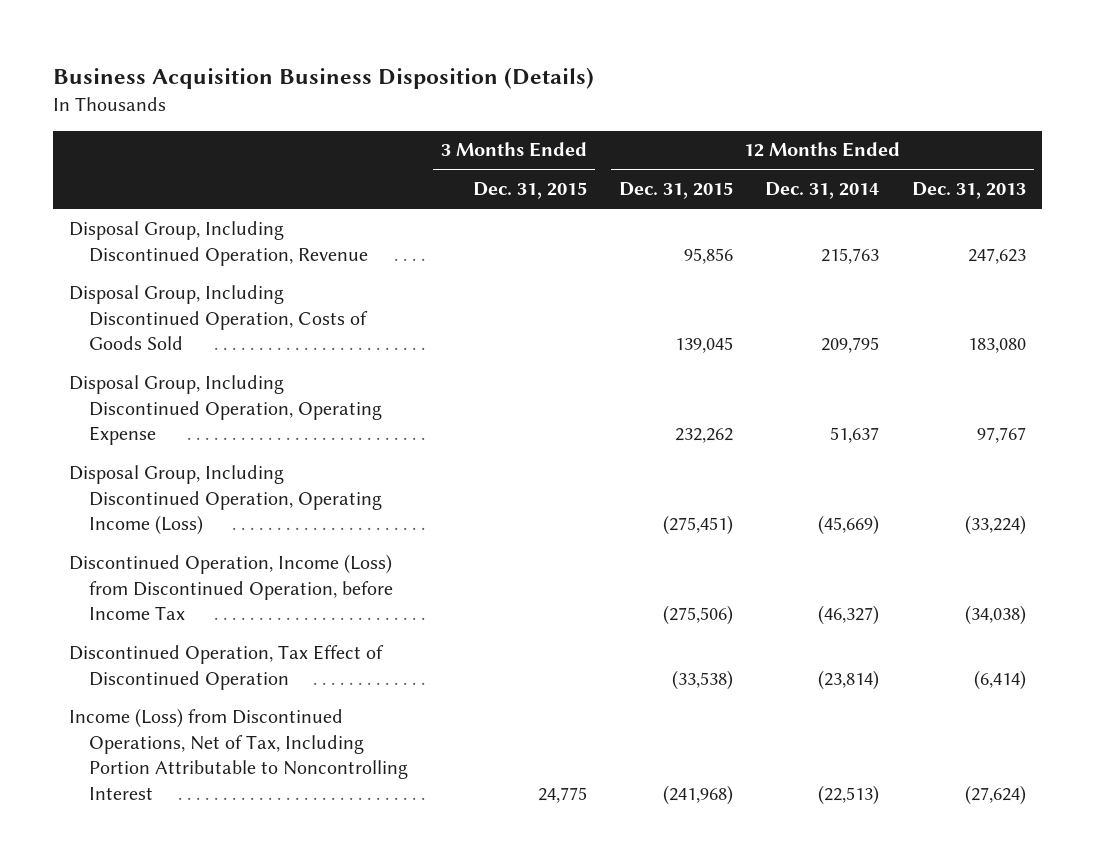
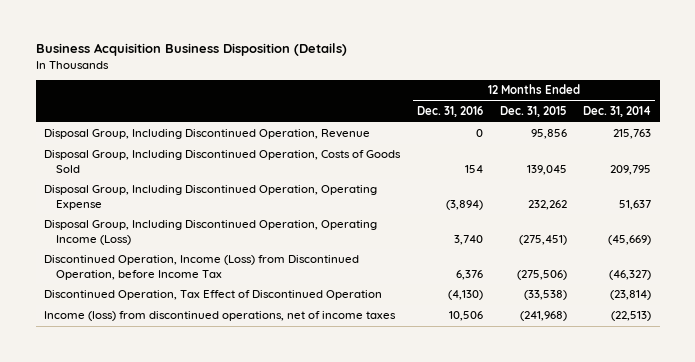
- | 3 Months Ended Dec. 31, 2015 | 12 Months Ended Dec. 31, 2015 | 12 Months Ended Dec. 31, 2014 | 12 Months Ended Dec. 31, 2013
+ | 12 Months Ended Dec. 31, 2016 | 12 Months Ended Dec. 31, 2015 | 12 Months Ended Dec. 31, 2014
- Income (Loss) from Discontinued Operations, Net of Tax, Including Portion Attributable to Noncontrolling Interest | 24,775 | (241,968) | (22,513) | (27,624)
+ Income (loss) from discontinued operations, net of income taxes | 10,506 | (241,968) | (22,513)

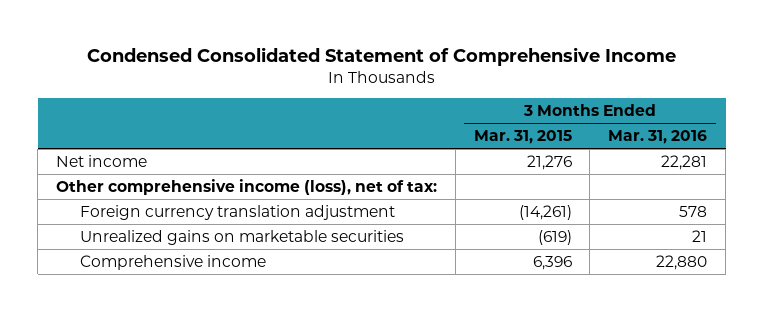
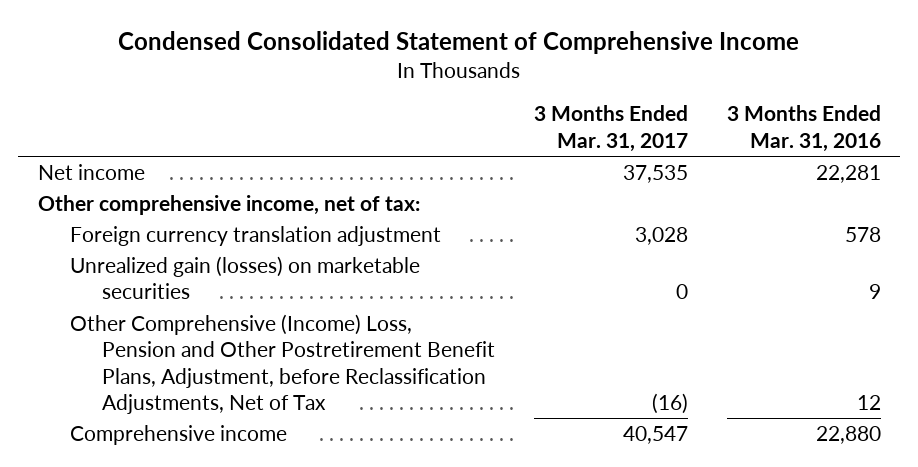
- | 3 Months Ended Mar. 31, 2015 | 3 Months Ended Mar. 31, 2016
+ | 3 Months Ended Mar. 31, 2017 | 3 Months Ended Mar. 31, 2016
- Other comprehensive income (loss), net of tax:
+ Other comprehensive income, net of tax:
- Unrealized gains on marketable securities | (619) | 21
+ Unrealized gain (losses) on marketable securities | 0 | 9
+ Other Comprehensive (Income) Loss, Pension and Other Postretirement Benefit Plans, Adjustment, before Reclassification Adjustments, Net of Tax | (16) | 12

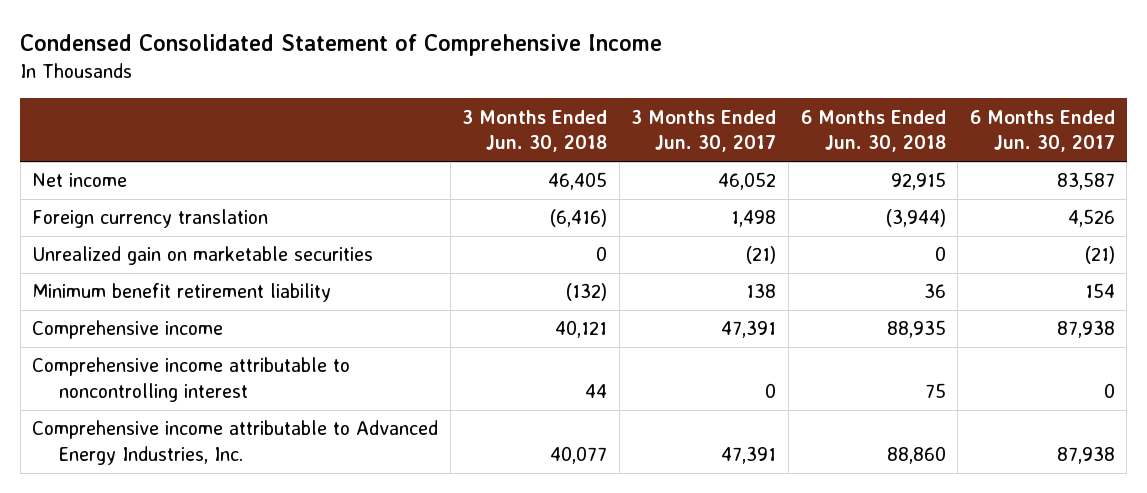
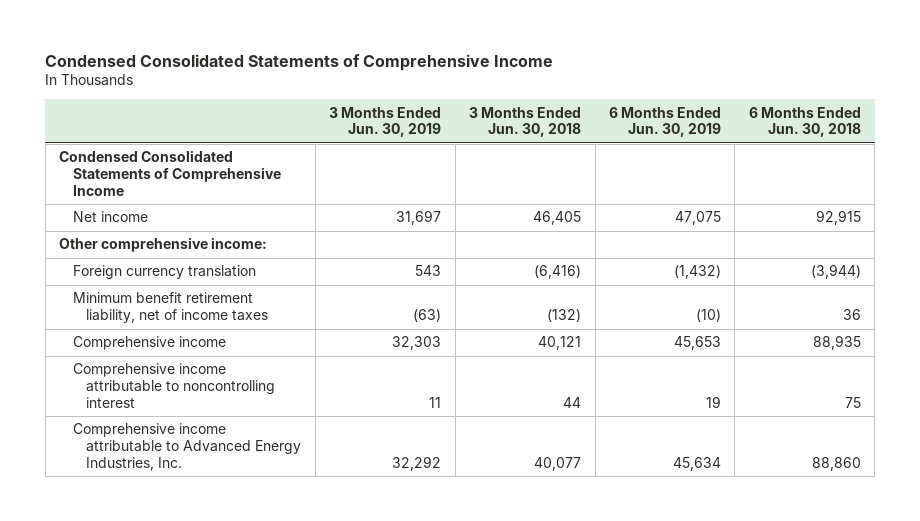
- Condensed Consolidated Statement of Comprehensive Income
+ Condensed Consolidated Statements of Comprehensive Income
- | 3 Months Ended Jun. 30, 2018 | 3 Months Ended Jun. 30, 2017 | 6 Months Ended Jun. 30, 2018 | 6 Months Ended Jun. 30, 2017
+ | 3 Months Ended Jun. 30, 2019 | 3 Months Ended Jun. 30, 2018 | 6 Months Ended Jun. 30, 2019 | 6 Months Ended Jun. 30, 2018
+ Condensed Consolidated Statements of Comprehensive Income
+ Other comprehensive income:
- Unrealized gain on marketable securities | 0 | (21) | 0 | (21)
- Minimum benefit retirement liability | (132) | 138 | 36 | 154
+ Minimum benefit retirement liability, net of income taxes | (63) | (132) | (10) | 36

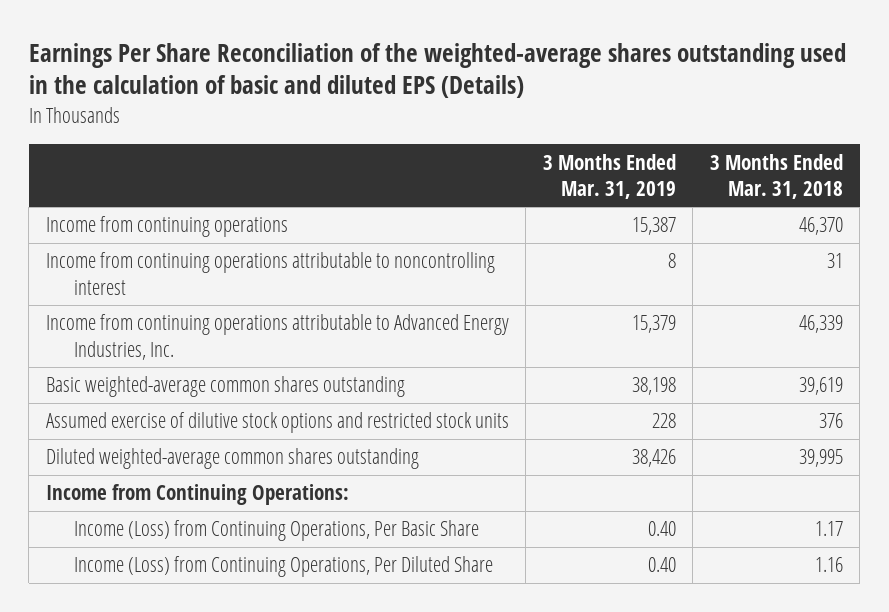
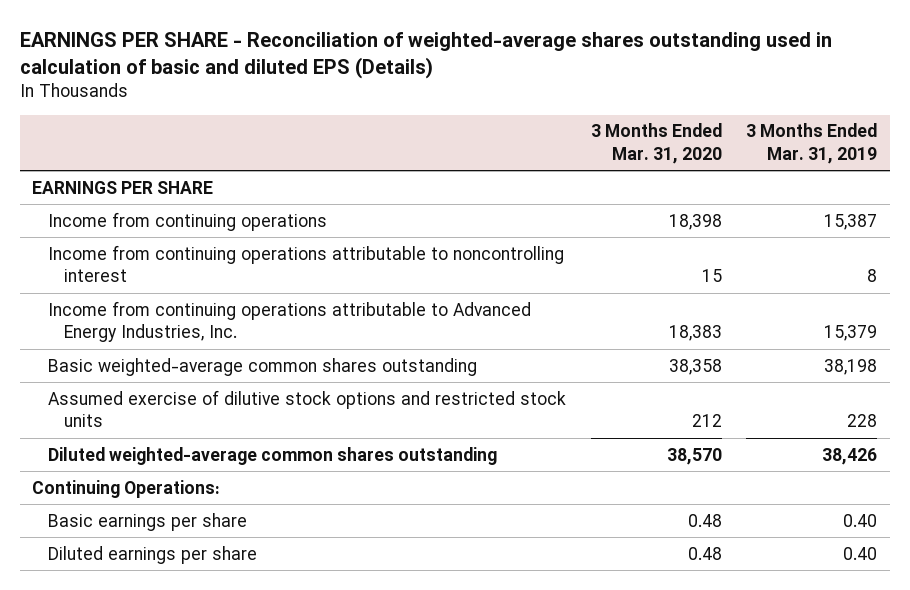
- Earnings Per Share Reconciliation of the weighted-average shares outstanding used in the calculation of basic and diluted EPS (Details)
+ EARNINGS PER SHARE - Reconciliation of weighted-average shares outstanding used in calculation of basic and diluted EPS (Details)
- | 3 Months Ended Mar. 31, 2019 | 3 Months Ended Mar. 31, 2018
+ | 3 Months Ended Mar. 31, 2020 | 3 Months Ended Mar. 31, 2019
+ EARNINGS PER SHARE
- Income from Continuing Operations:
- Income (Loss) from Continuing Operations, Per Basic Share | 0.40 | 1.17
- Income (Loss) from Continuing Operations, Per Diluted Share | 0.40 | 1.16
+ Continuing Operations:
+ Basic earnings per share | 0.48 | 0.40
+ Diluted earnings per share | 0.48 | 0.40

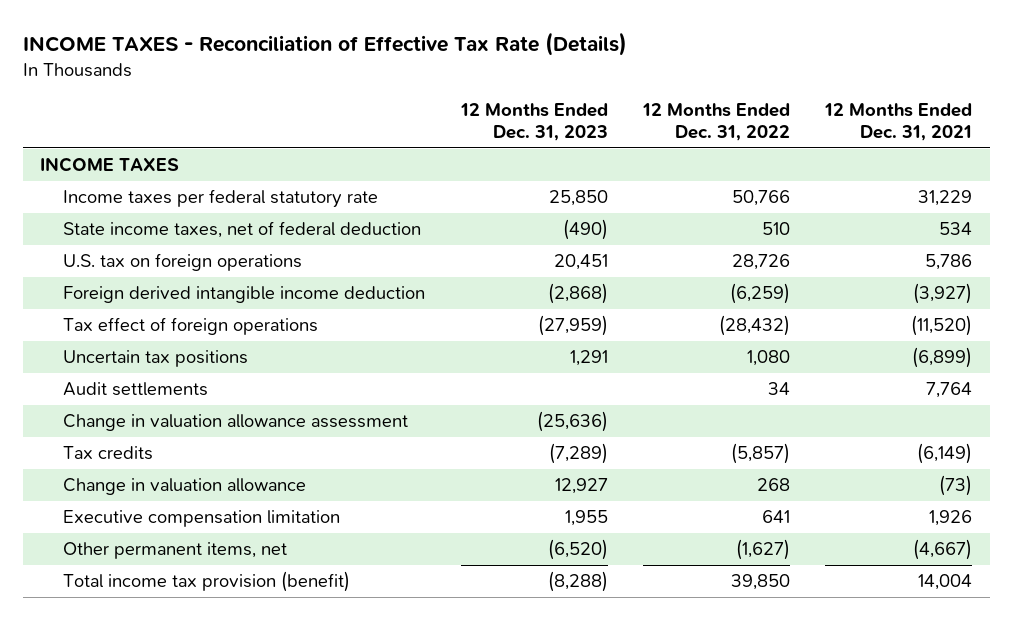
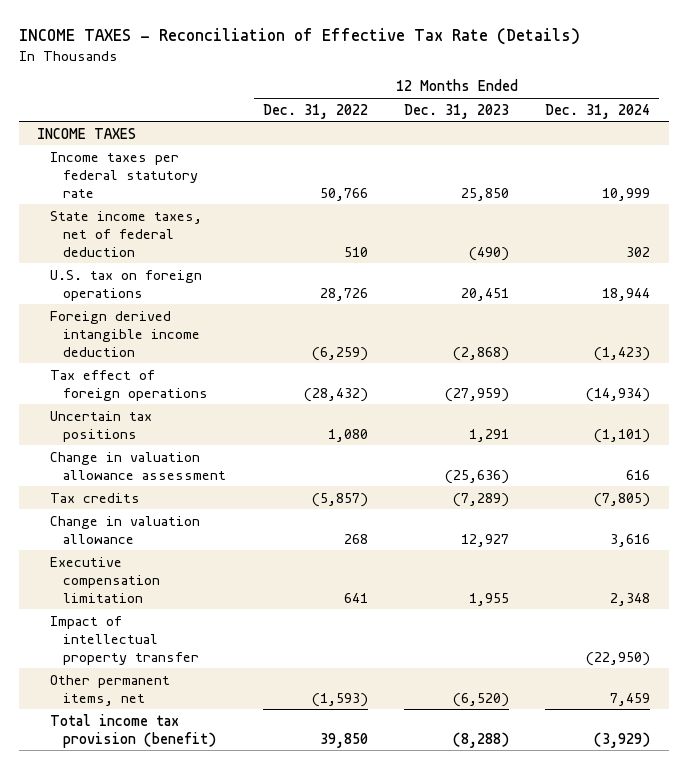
- | 12 Months Ended Dec. 31, 2023 | 12 Months Ended Dec. 31, 2022 | 12 Months Ended Dec. 31, 2021
+ | 12 Months Ended Dec. 31, 2022 | 12 Months Ended Dec. 31, 2023 | 12 Months Ended Dec. 31, 2024
- Audit settlements | | 34 | 7,764
- Other permanent items, net | (6,520) | (1,627) | (4,667)
+ Impact of intellectual property transfer | | | (22,950)
+ Other permanent items, net | (1,593) | (6,520) | 7,459

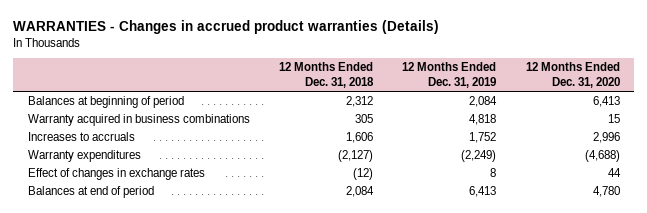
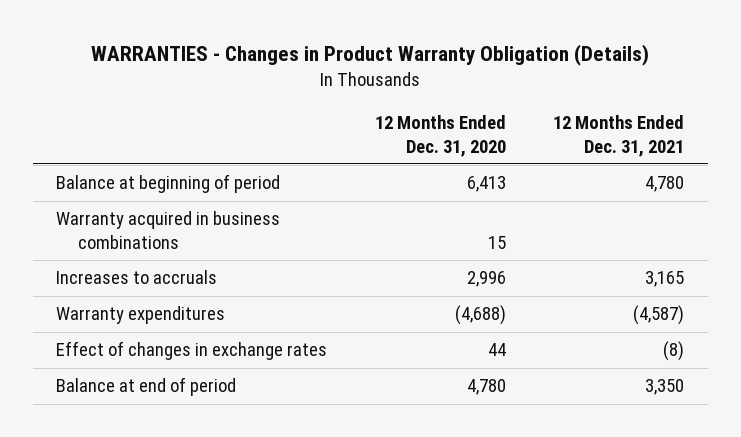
- WARRANTIES - Changes in accrued product warranties (Details)
+ WARRANTIES - Changes in Product Warranty Obligation (Details)
- | 12 Months Ended Dec. 31, 2018 | 12 Months Ended Dec. 31, 2019 | 12 Months Ended Dec. 31, 2020
+ | 12 Months Ended Dec. 31, 2020 | 12 Months Ended Dec. 31, 2021
- Balances at beginning of period | 2,312 | 2,084 | 6,413
+ Balance at beginning of period | 6,413 | 4,780
- Balances at end of period | 2,084 | 6,413 | 4,780
+ Balance at end of period | 4,780 | 3,350

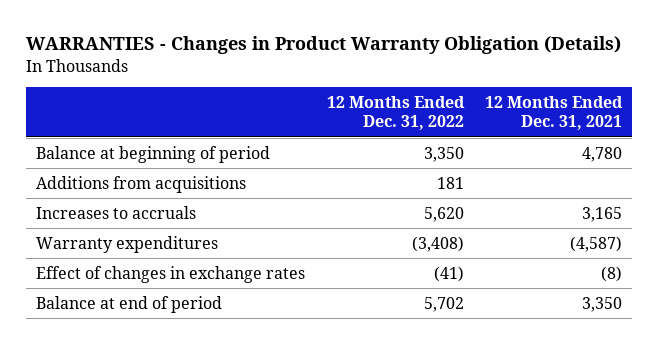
- | 12 Months Ended Dec. 31, 2020 | 12 Months Ended Dec. 31, 2021
+ | 12 Months Ended Dec. 31, 2022 | 12 Months Ended Dec. 31, 2021
- Warranty acquired in business combinations | 15 |
+ Additions from acquisitions | 181 |

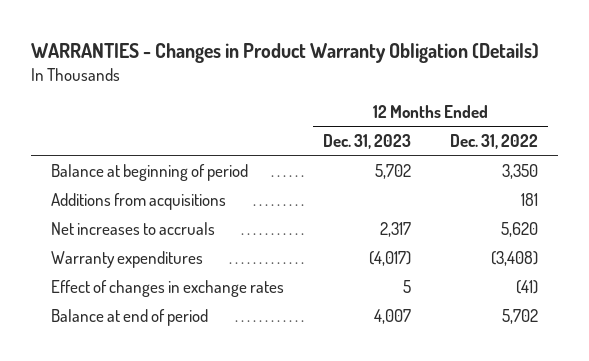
- | 12 Months Ended Dec. 31, 2022 | 12 Months Ended Dec. 31, 2021
+ | 12 Months Ended Dec. 31, 2023 | 12 Months Ended Dec. 31, 2022
- Increases to accruals | 5,620 | 3,165
+ Net increases to accruals | 2,317 | 5,620

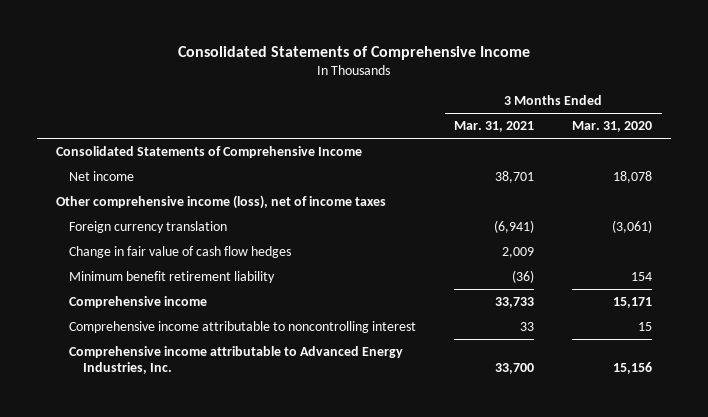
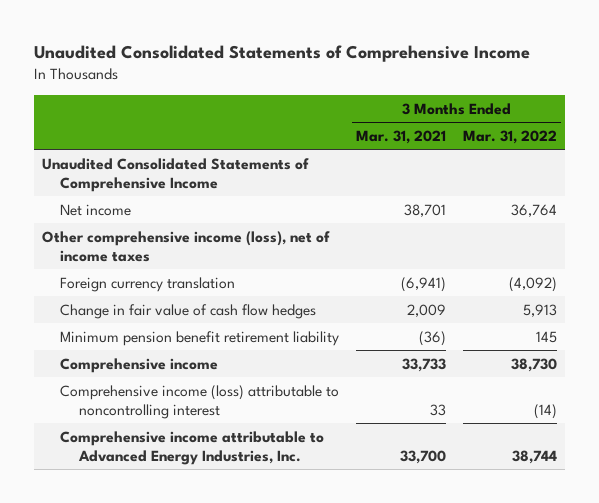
- Consolidated Statements of Comprehensive Income
+ Unaudited Consolidated Statements of Comprehensive Income
- | 3 Months Ended Mar. 31, 2021 | 3 Months Ended Mar. 31, 2020
+ | 3 Months Ended Mar. 31, 2021 | 3 Months Ended Mar. 31, 2022
- Consolidated Statements of Comprehensive Income
+ Unaudited Consolidated Statements of Comprehensive Income
- Minimum benefit retirement liability | (36) | 154
+ Minimum pension benefit retirement liability | (36) | 145
- Comprehensive income attributable to noncontrolling interest | 33 | 15
+ Comprehensive income (loss) attributable to noncontrolling interest | 33 | (14)

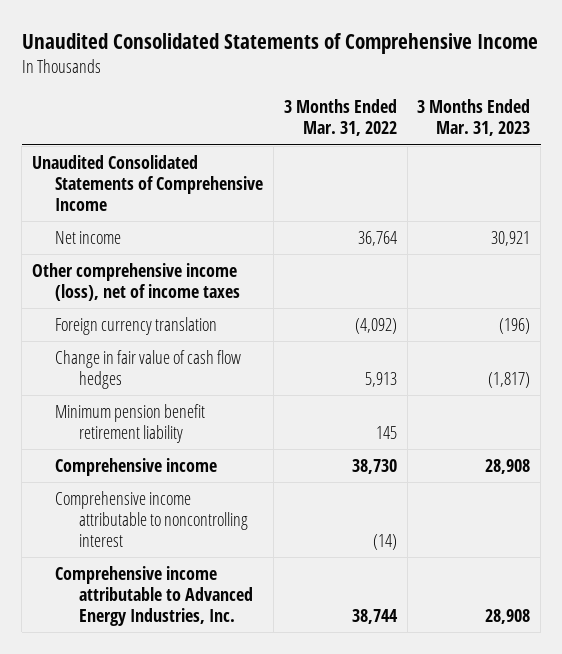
- | 3 Months Ended Mar. 31, 2021 | 3 Months Ended Mar. 31, 2022
+ | 3 Months Ended Mar. 31, 2022 | 3 Months Ended Mar. 31, 2023
- Comprehensive income (loss) attributable to noncontrolling interest | 33 | (14)
+ Comprehensive income attributable to noncontrolling interest | (14) |

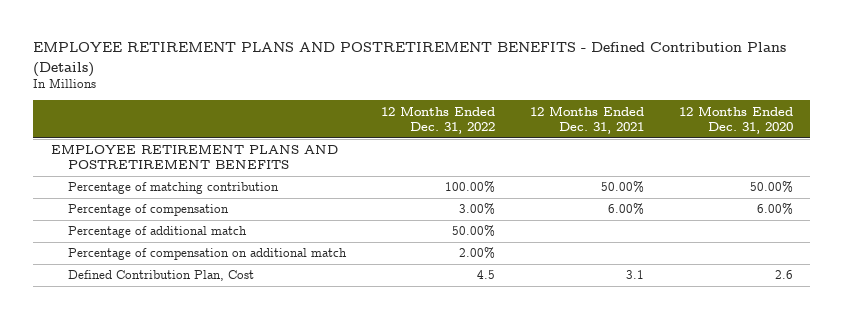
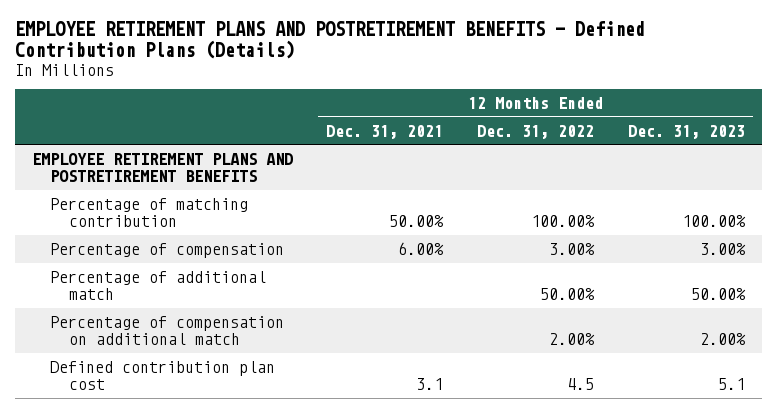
- | 12 Months Ended Dec. 31, 2022 | 12 Months Ended Dec. 31, 2021 | 12 Months Ended Dec. 31, 2020
+ | 12 Months Ended Dec. 31, 2021 | 12 Months Ended Dec. 31, 2022 | 12 Months Ended Dec. 31, 2023
- Defined Contribution Plan, Cost | 4.5 | 3.1 | 2.6
+ Defined contribution plan cost | 3.1 | 4.5 | 5.1

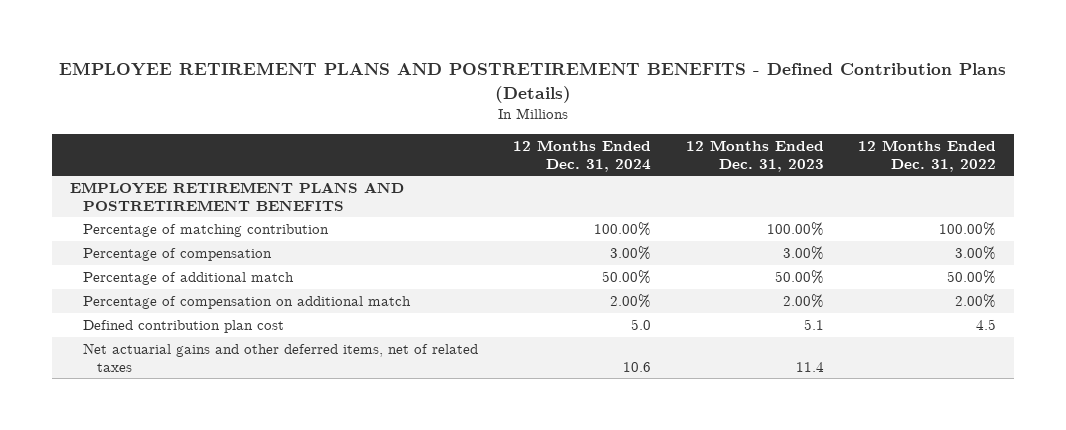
- | 12 Months Ended Dec. 31, 2021 | 12 Months Ended Dec. 31, 2022 | 12 Months Ended Dec. 31, 2023
+ | 12 Months Ended Dec. 31, 2024 | 12 Months Ended Dec. 31, 2023 | 12 Months Ended Dec. 31, 2022
+ Net actuarial gains and other deferred items, net of related taxes | 10.6 | 11.4 |

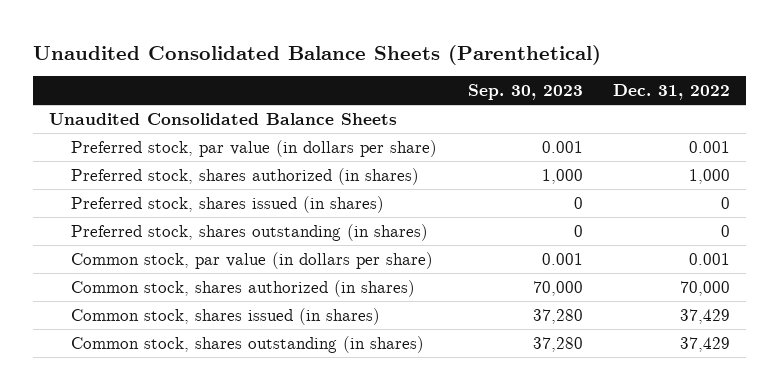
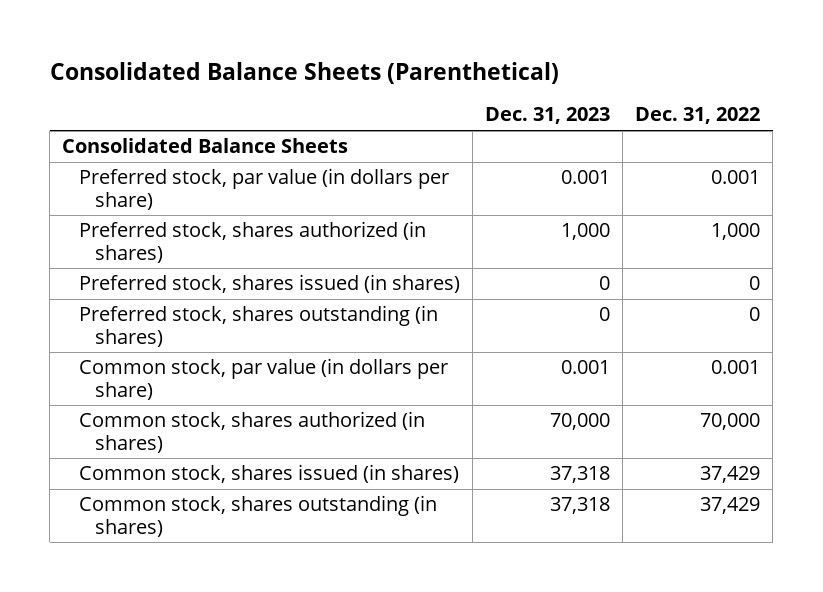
- Unaudited Consolidated Balance Sheets (Parenthetical)
+ Consolidated Balance Sheets (Parenthetical)
- | Sep. 30, 2023 | Dec. 31, 2022
+ | Dec. 31, 2023 | Dec. 31, 2022
- Unaudited Consolidated Balance Sheets
+ Consolidated Balance Sheets

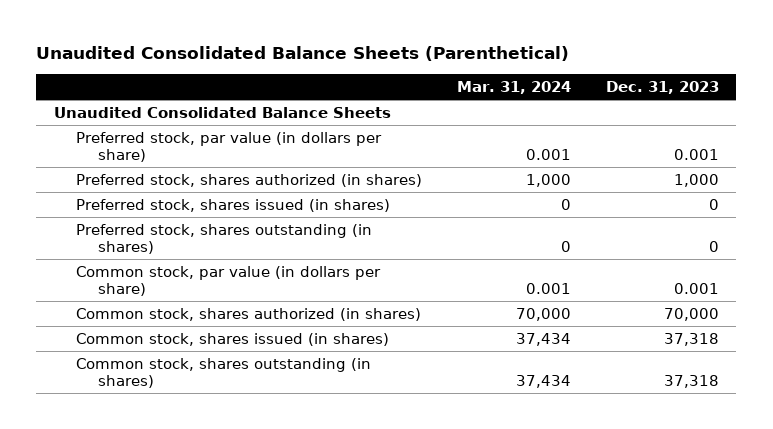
- Consolidated Balance Sheets (Parenthetical)
+ Unaudited Consolidated Balance Sheets (Parenthetical)
- | Dec. 31, 2023 | Dec. 31, 2022
+ | Mar. 31, 2024 | Dec. 31, 2023
- Consolidated Balance Sheets
+ Unaudited Consolidated Balance Sheets

